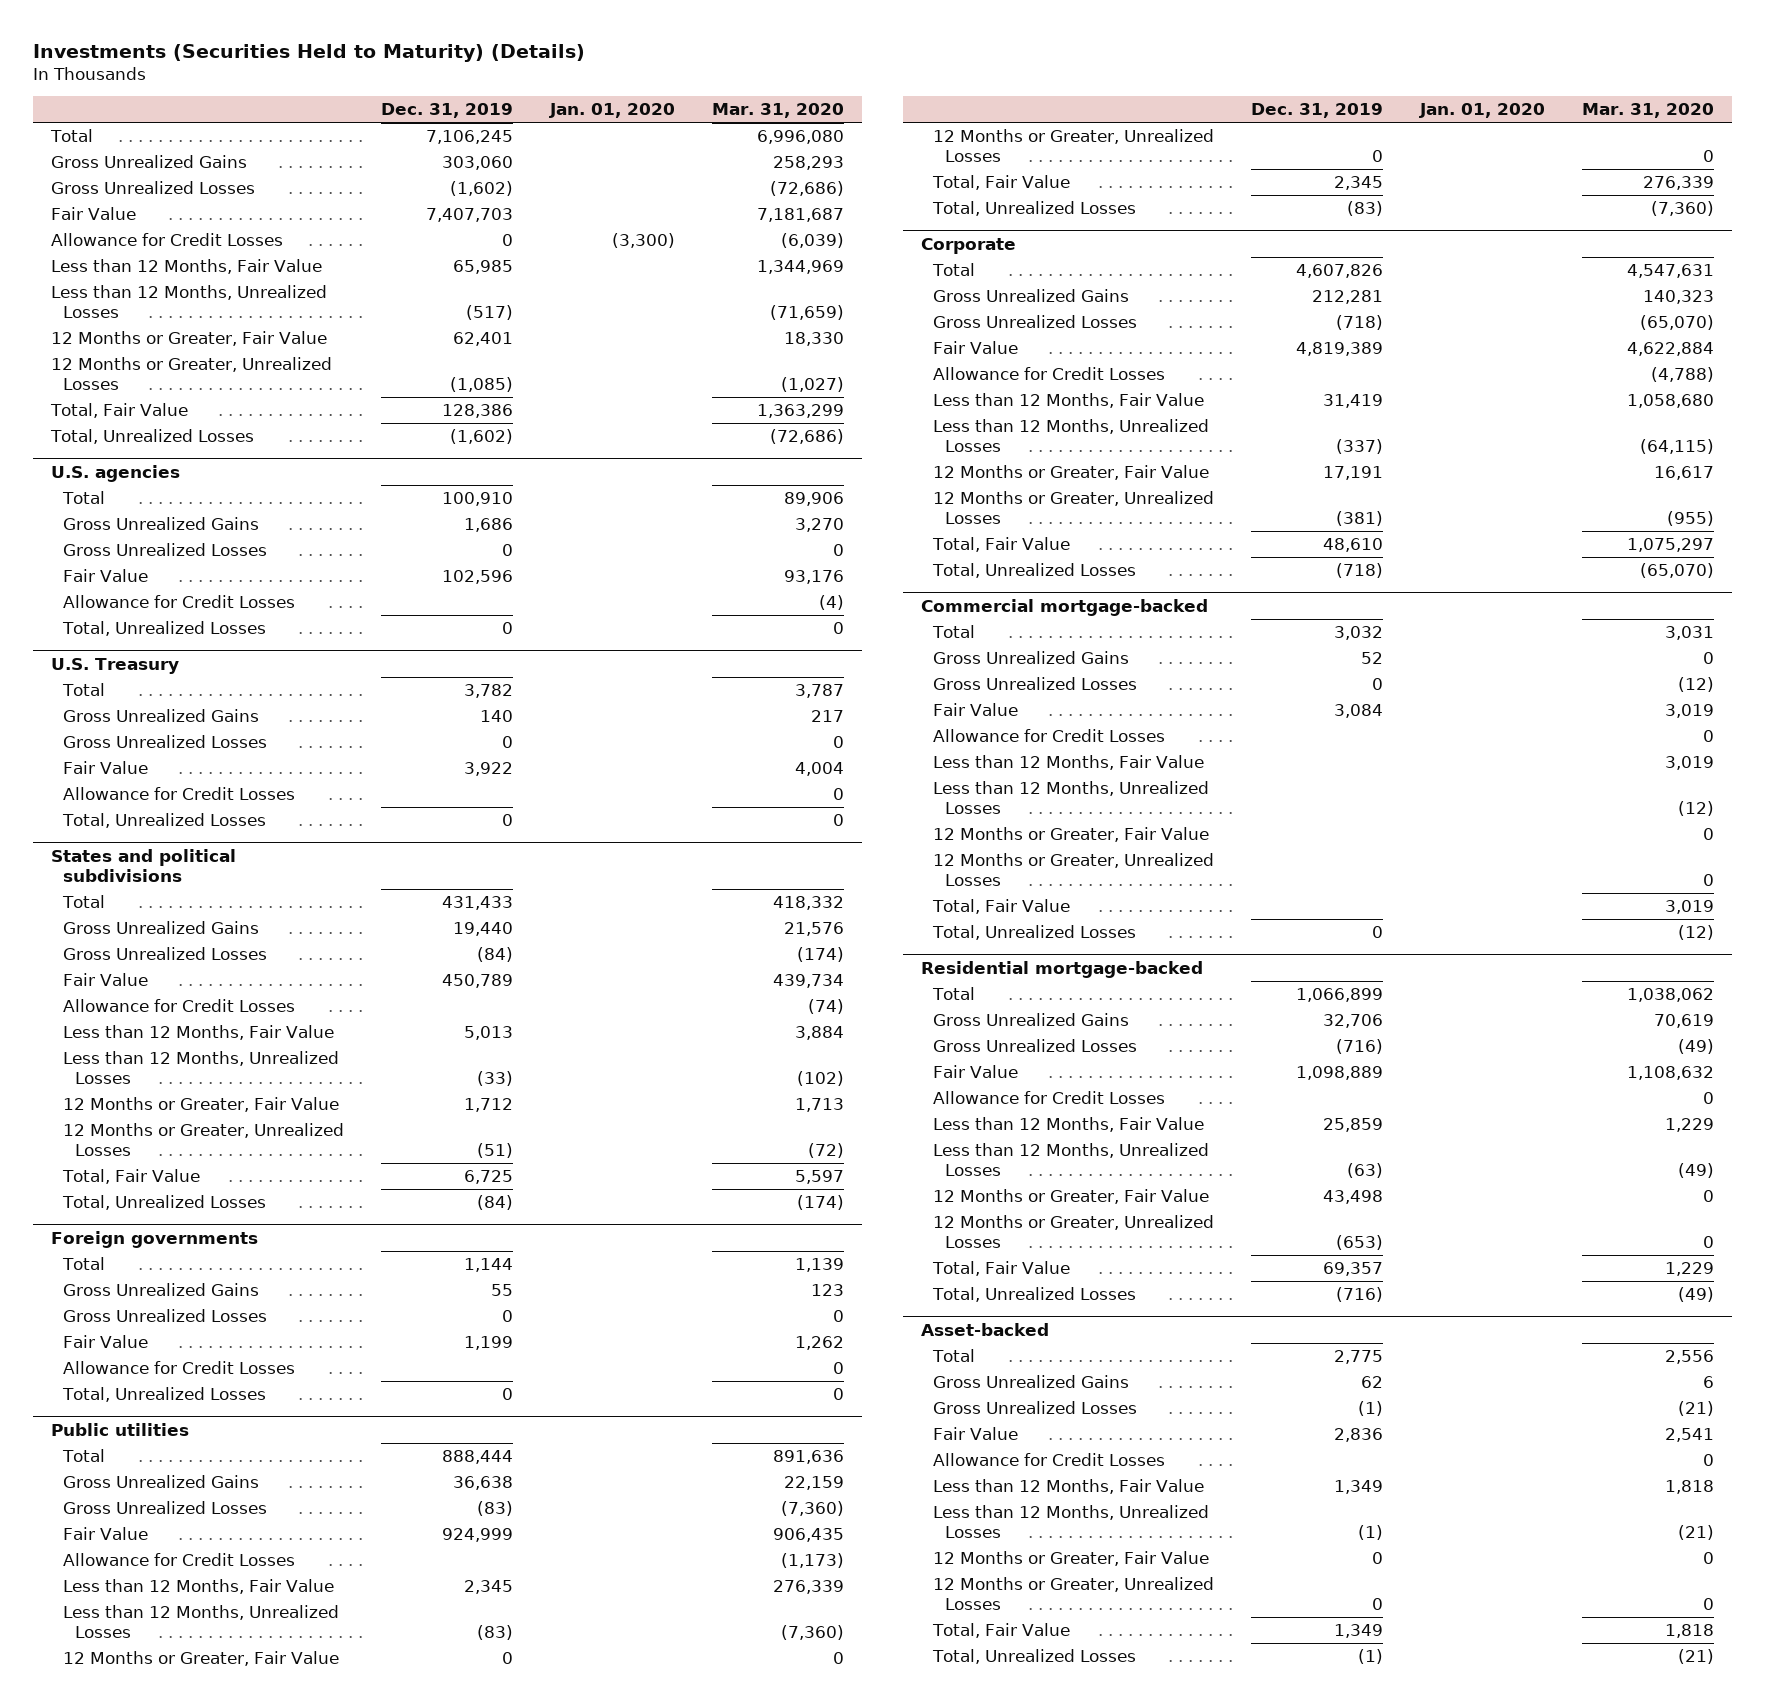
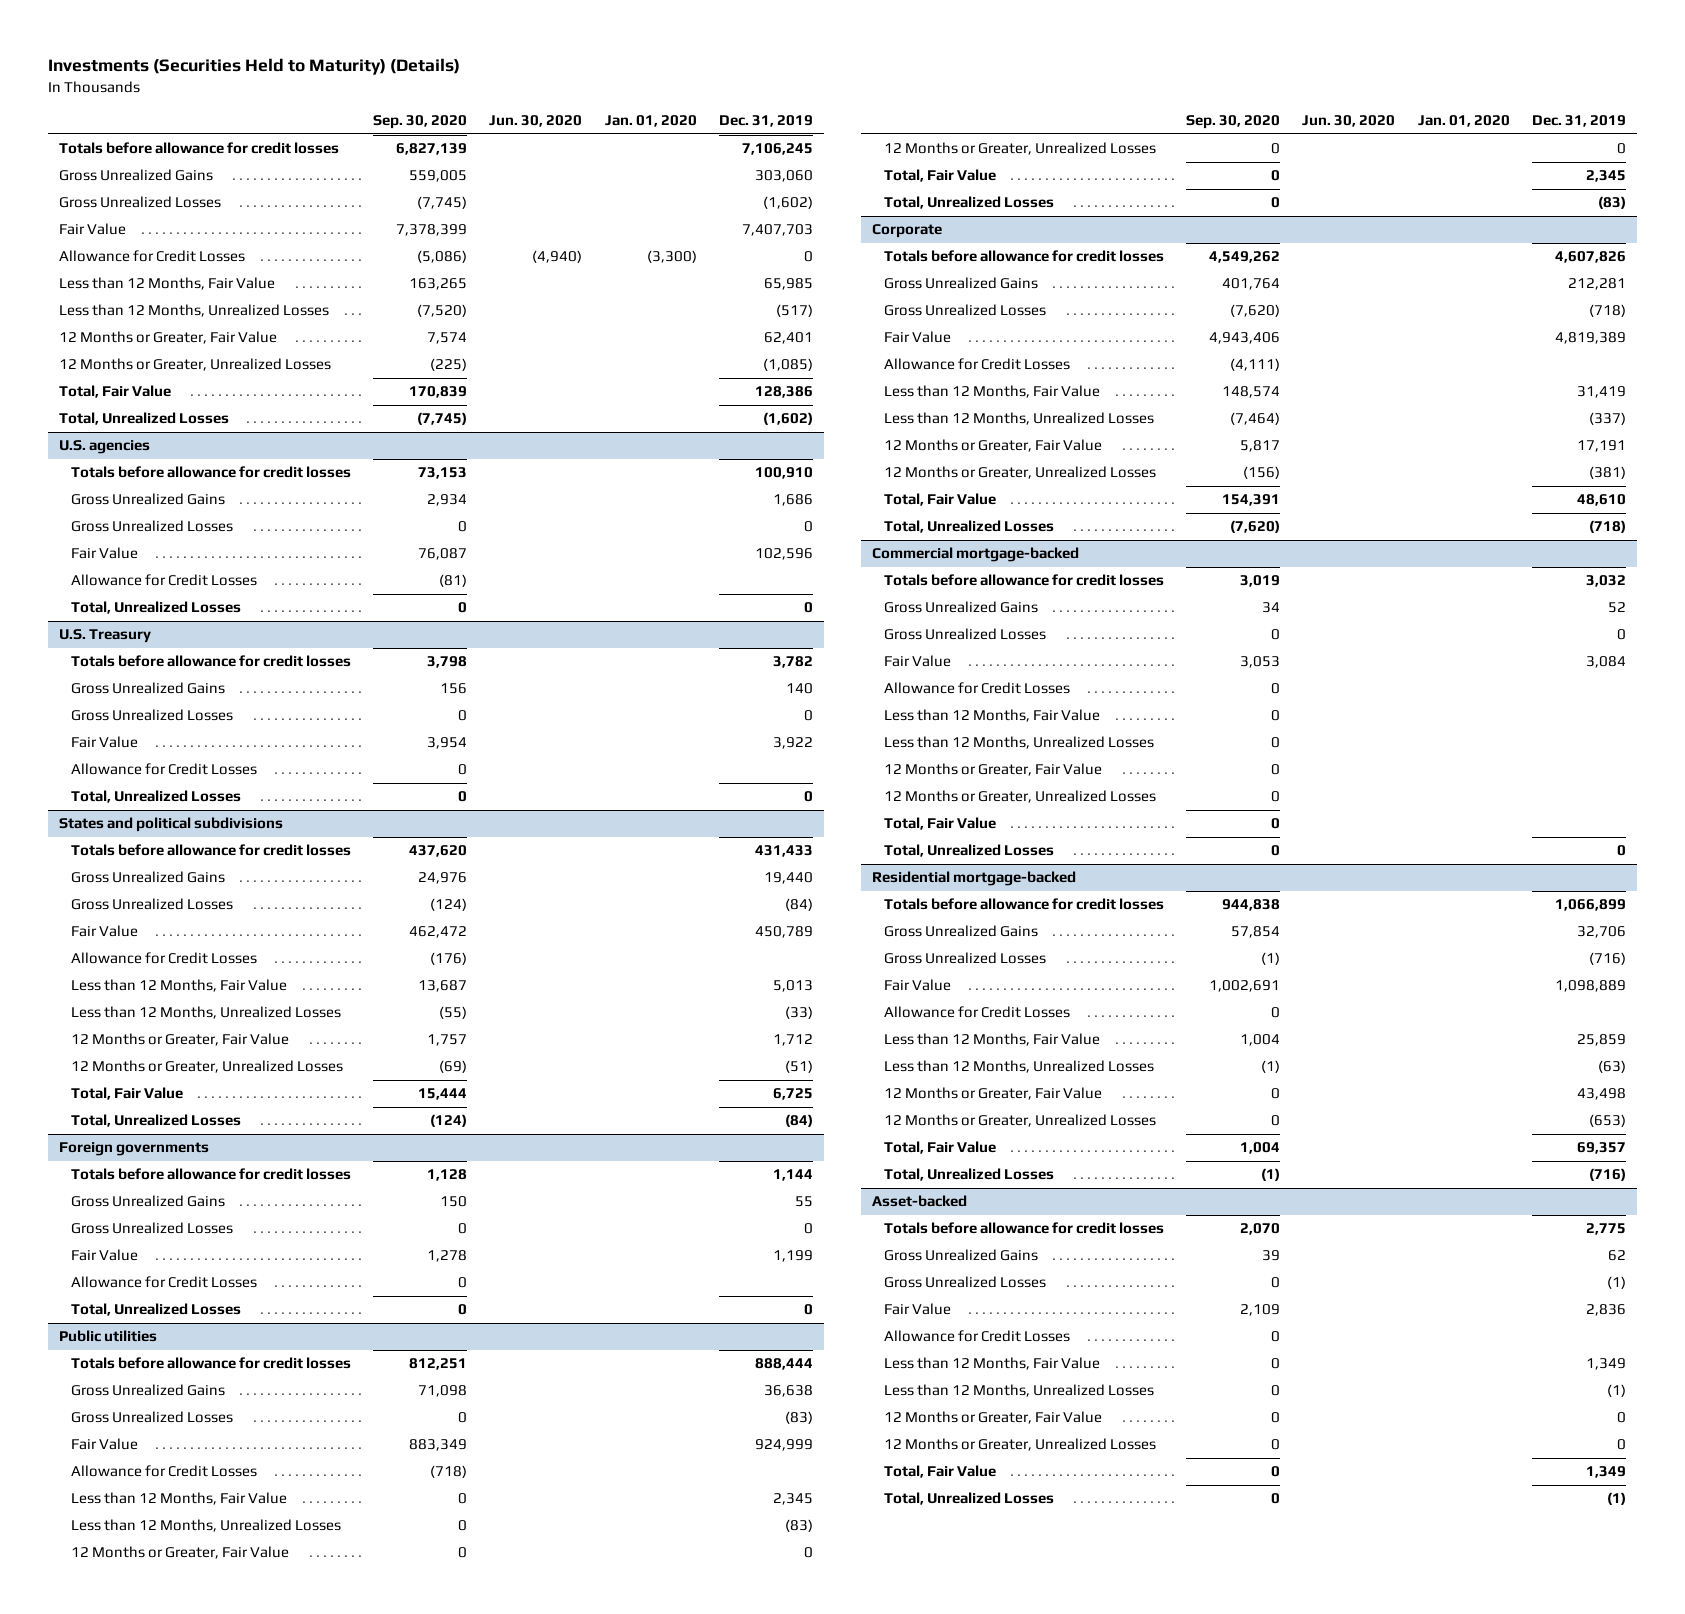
- | Dec. 31, 2019 | Jan. 01, 2020 | Mar. 31, 2020
+ | Sep. 30, 2020 | Jun. 30, 2020 | Jan. 01, 2020 | Dec. 31, 2019
- Total | 7,106,245 | | 6,996,080
+ Totals before allowance for credit losses | 6,827,139 | | | 7,106,245
@ U.S. agencies
- Total | 100,910 | | 89,906
+ Totals before allowance for credit losses | 73,153 | | | 100,910
@ U.S. Treasury
- Total | 3,782 | | 3,787
+ Totals before allowance for credit losses | 3,798 | | | 3,782
@ States and political subdivisions
- Total | 431,433 | | 418,332
+ Totals before allowance for credit losses | 437,620 | | | 431,433
@ Foreign governments
- Total | 1,144 | | 1,139
+ Totals before allowance for credit losses | 1,128 | | | 1,144
@ Public utilities
- Total | 888,444 | | 891,636
+ Totals before allowance for credit losses | 812,251 | | | 888,444
@ Corporate
- Total | 4,607,826 | | 4,547,631
+ Totals before allowance for credit losses | 4,549,262 | | | 4,607,826
@ Commercial mortgage-backed
- Total | 3,032 | | 3,031
+ Totals before allowance for credit losses | 3,019 | | | 3,032
@ Residential mortgage-backed
- Total | 1,066,899 | | 1,038,062
+ Totals before allowance for credit losses | 944,838 | | | 1,066,899
@ Asset-backed
- Total | 2,775 | | 2,556
+ Totals before allowance for credit losses | 2,070 | | | 2,775

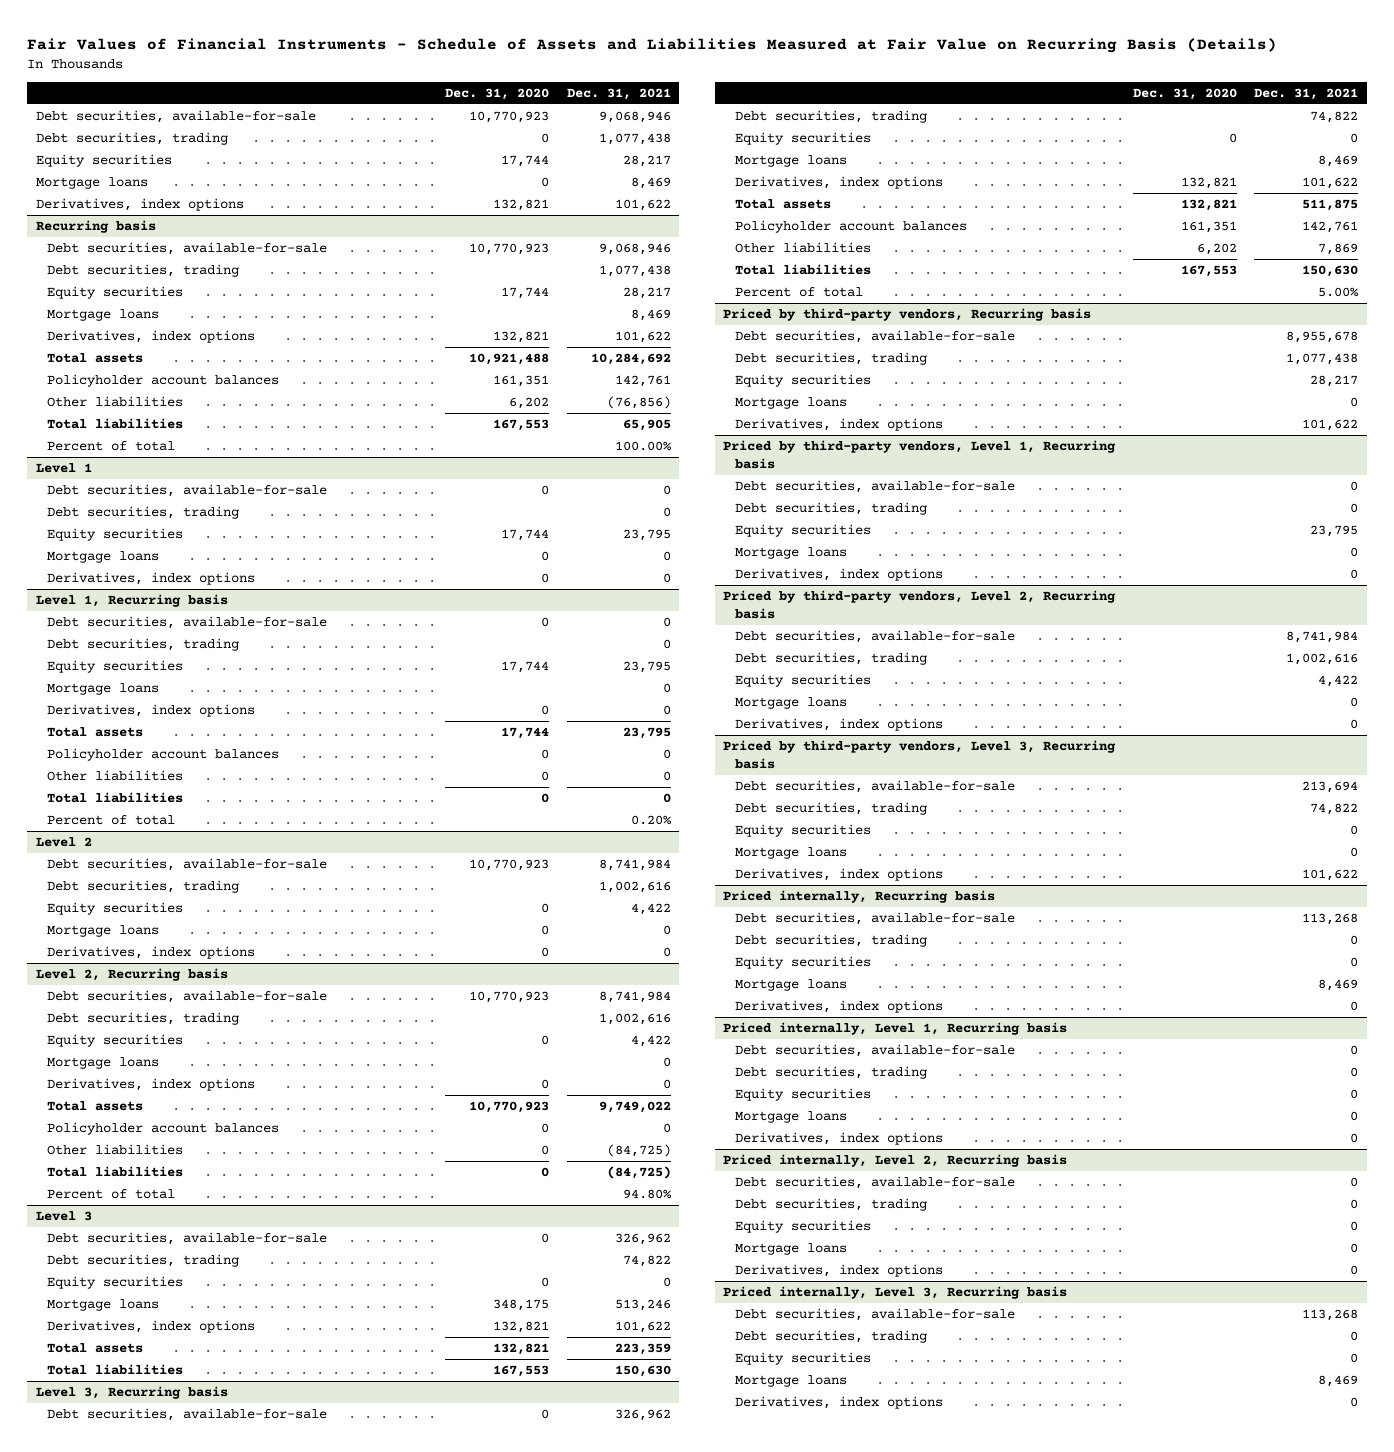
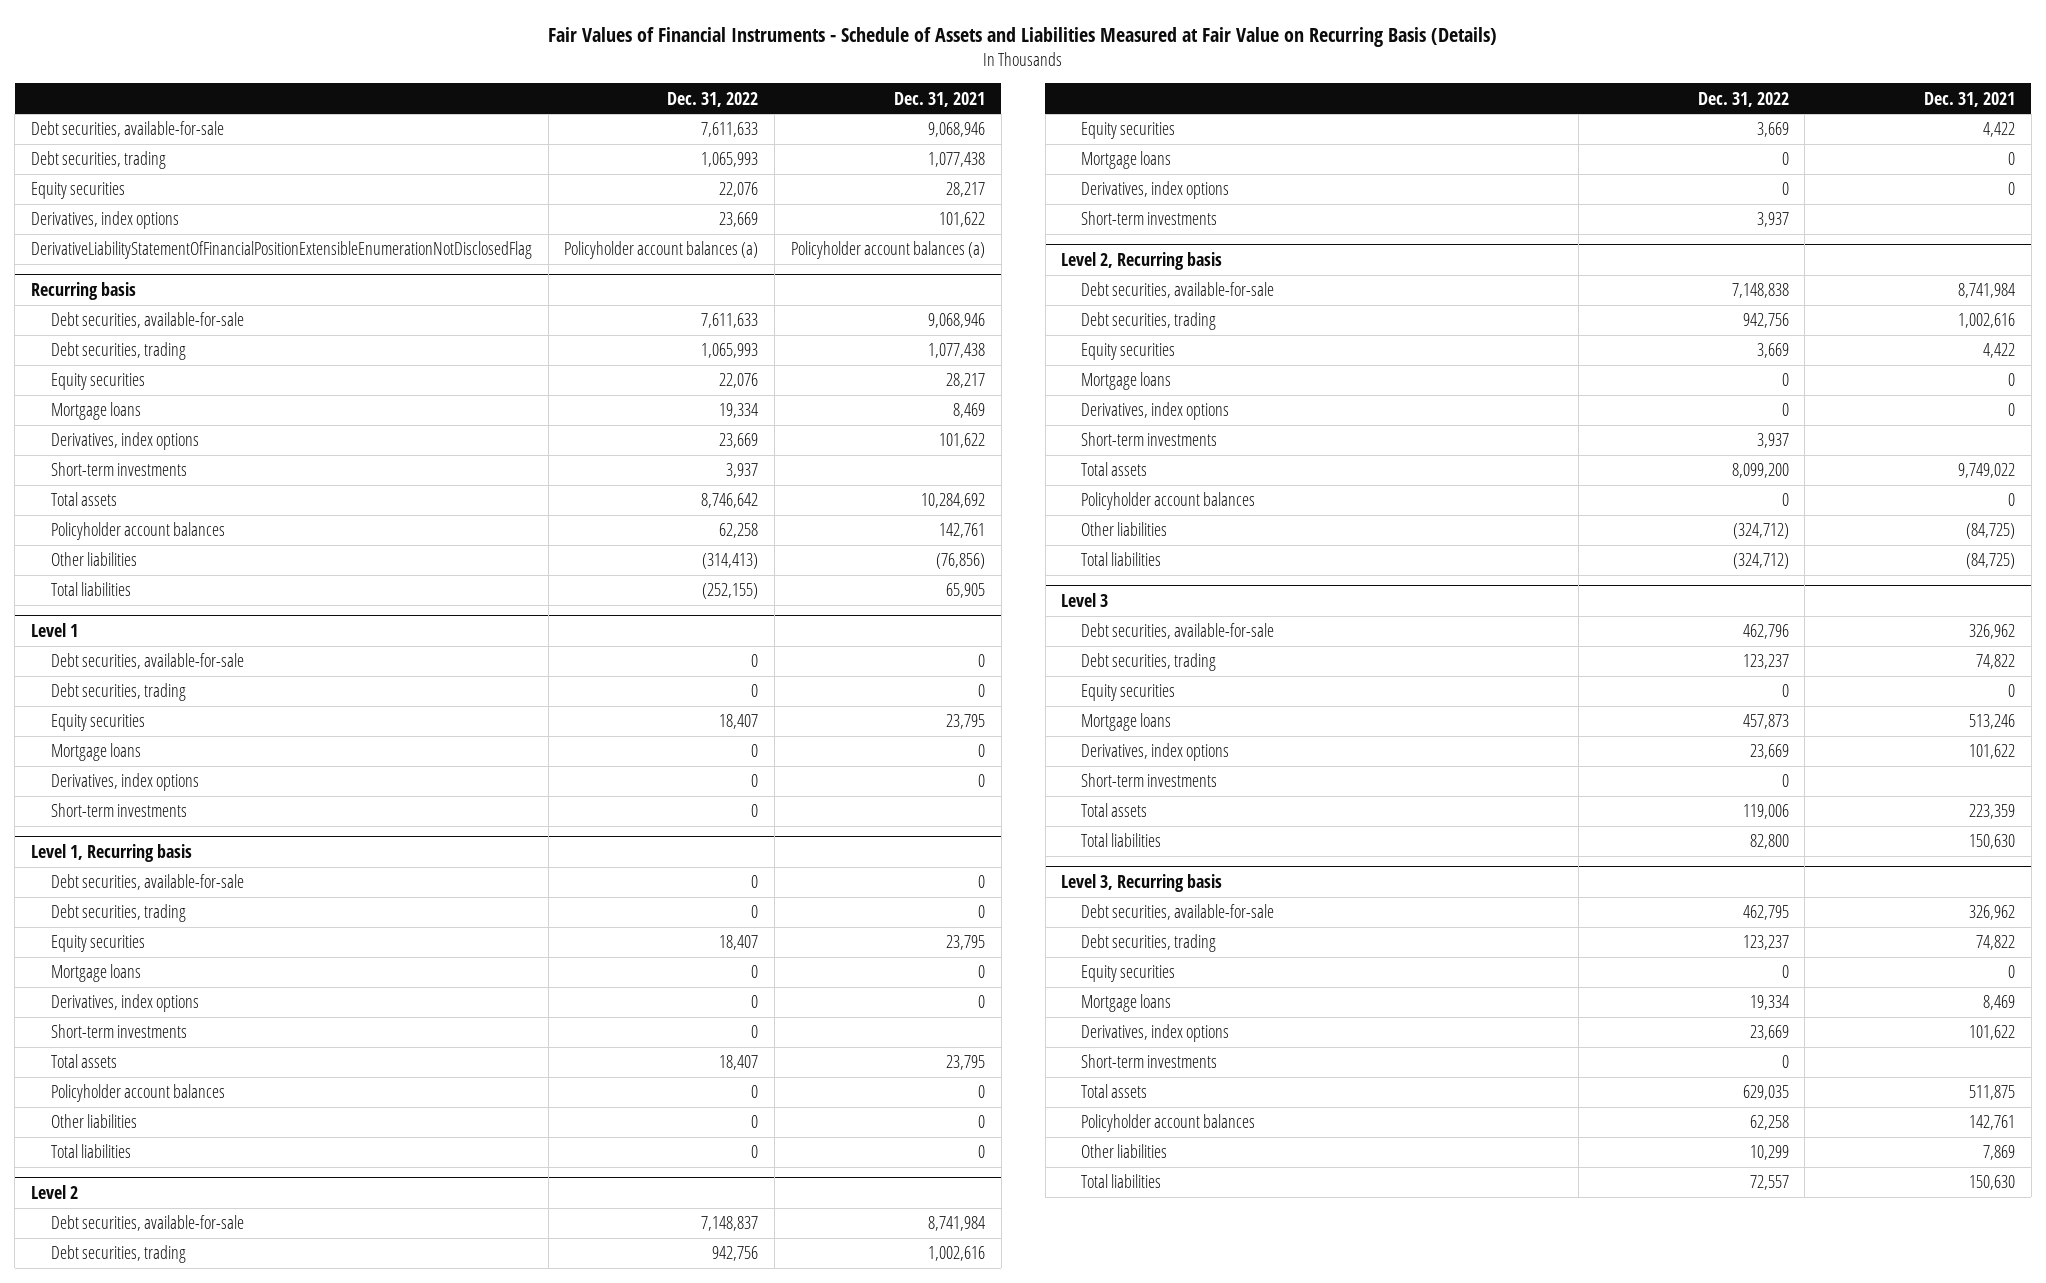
- | Dec. 31, 2020 | Dec. 31, 2021
+ | Dec. 31, 2022 | Dec. 31, 2021
- Mortgage loans | 0 | 8,469
+ DerivativeLiabilityStatementOfFinancialPositionExtensibleEnumerationNotDisclosedFlag | Policyholder account balances (a) | Policyholder account balances (a)
@ Recurring basis
+ Short-term investments | 3,937 |
- Percent of total | | 100.00%
@ Level 1
+ Short-term investments | 0 |
@ Level 1, Recurring basis
+ Short-term investments | 0 |
- Percent of total | | 0.20%
@ Level 2
+ Short-term investments | 3,937 |
@ Level 2, Recurring basis
+ Short-term investments | 3,937 |
- Percent of total | | 94.80%
@ Level 3
+ Short-term investments | 0 |
@ Level 3, Recurring basis
+ Short-term investments | 0 |
- Percent of total | | 5.00%
- Priced by third-party vendors, Recurring basis
- Debt securities, available-for-sale | | 8,955,678
- Debt securities, trading | | 1,077,438
- Equity securities | | 28,217
- Mortgage loans | | 0
- Derivatives, index options | | 101,622
- Priced by third-party vendors, Level 1, Recurring basis
- Debt securities, available-for-sale | | 0
- Debt securities, trading | | 0
- Equity securities | | 23,795
- Mortgage loans | | 0
- Derivatives, index options | | 0
- Priced by third-party vendors, Level 2, Recurring basis
- Debt securities, available-for-sale | | 8,741,984
- Debt securities, trading | | 1,002,616
- Equity securities | | 4,422
- Mortgage loans | | 0
- Derivatives, index options | | 0
- Priced by third-party vendors, Level 3, Recurring basis
- Debt securities, available-for-sale | | 213,694
- Debt securities, trading | | 74,822
- Equity securities | | 0
- Mortgage loans | | 0
- Derivatives, index options | | 101,622
- Priced internally, Recurring basis
- Debt securities, available-for-sale | | 113,268
- Debt securities, trading | | 0
- Equity securities | | 0
- Mortgage loans | | 8,469
- Derivatives, index options | | 0
- Priced internally, Level 1, Recurring basis
- Debt securities, available-for-sale | | 0
- Debt securities, trading | | 0
- Equity securities | | 0
- Mortgage loans | | 0
- Derivatives, index options | | 0
- Priced internally, Level 2, Recurring basis
- Debt securities, available-for-sale | | 0
- Debt securities, trading | | 0
- Equity securities | | 0
- Mortgage loans | | 0
- Derivatives, index options | | 0
- Priced internally, Level 3, Recurring basis
- Debt securities, available-for-sale | | 113,268
- Debt securities, trading | | 0
- Equity securities | | 0
- Mortgage loans | | 8,469
- Derivatives, index options | | 0

